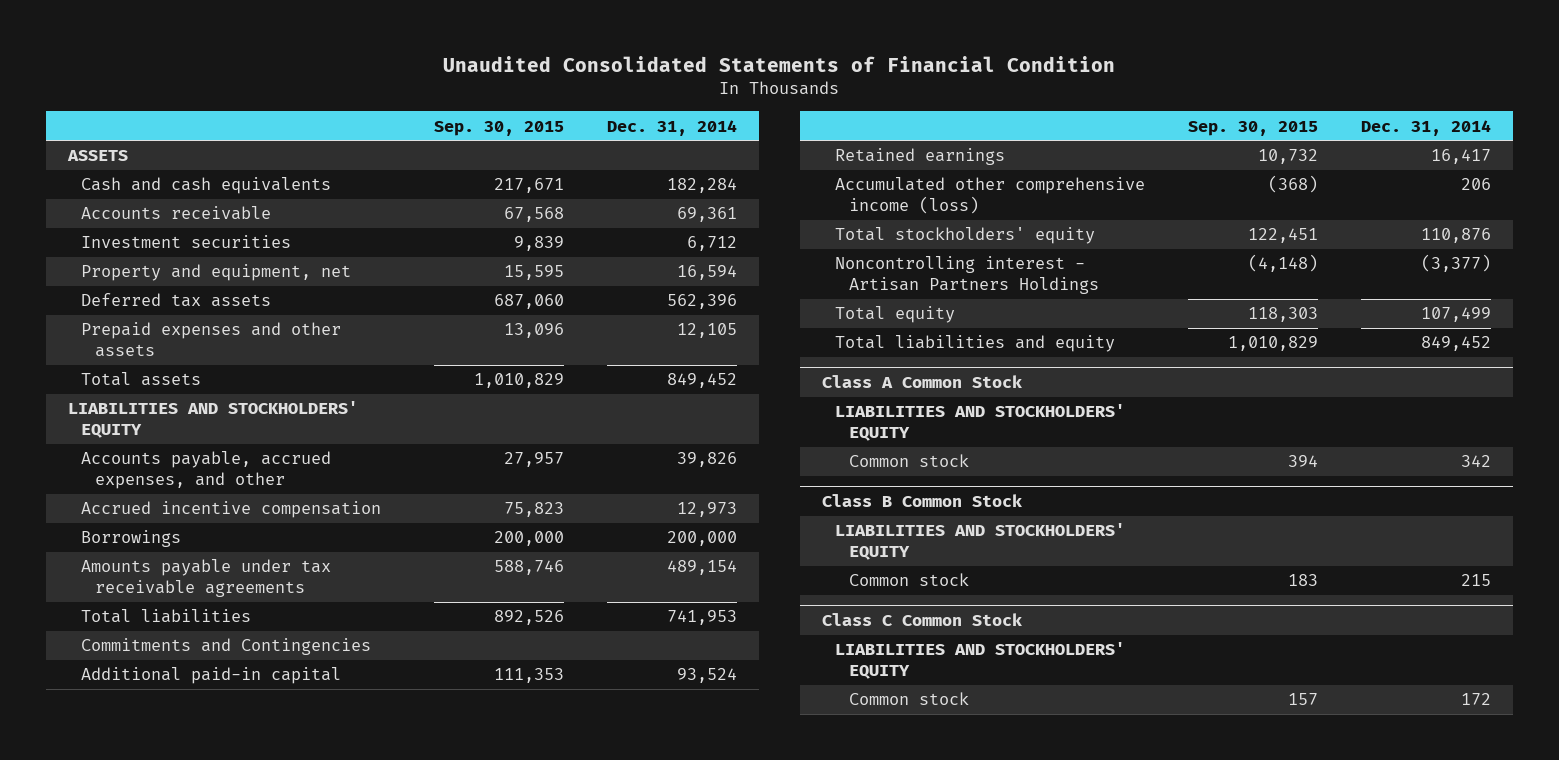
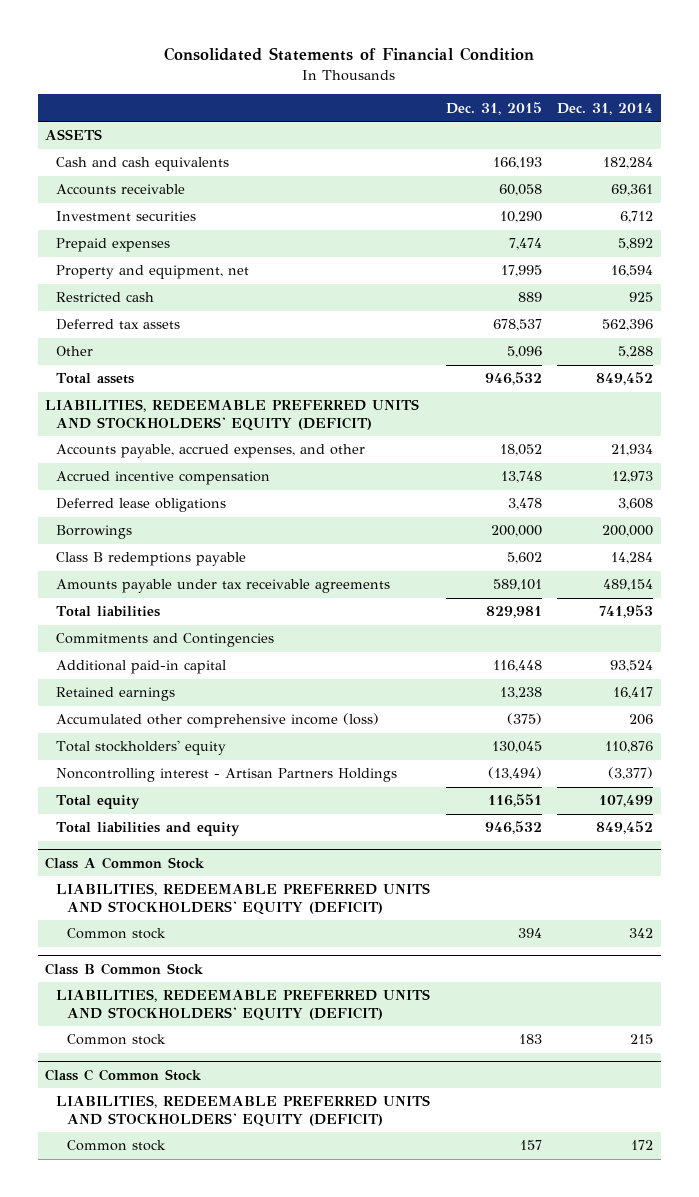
- Unaudited Consolidated Statements of Financial Condition
+ Consolidated Statements of Financial Condition
- | Sep. 30, 2015 | Dec. 31, 2014
+ | Dec. 31, 2015 | Dec. 31, 2014
+ Prepaid expenses | 7,474 | 5,892
+ Restricted cash | 889 | 925
- Prepaid expenses and other assets | 13,096 | 12,105
+ Other | 5,096 | 5,288
- LIABILITIES AND STOCKHOLDERS' EQUITY
- Accounts payable, accrued expenses, and other | 27,957 | 39,826
+ LIABILITIES, REDEEMABLE PREFERRED UNITS AND STOCKHOLDERS' EQUITY (DEFICIT)
+ Accounts payable, accrued expenses, and other | 18,052 | 21,934
+ Deferred lease obligations | 3,478 | 3,608
+ Class B redemptions payable | 5,602 | 14,284
@ Class A Common Stock
- LIABILITIES AND STOCKHOLDERS' EQUITY
+ LIABILITIES, REDEEMABLE PREFERRED UNITS AND STOCKHOLDERS' EQUITY (DEFICIT)
@ Class B Common Stock
- LIABILITIES AND STOCKHOLDERS' EQUITY
+ LIABILITIES, REDEEMABLE PREFERRED UNITS AND STOCKHOLDERS' EQUITY (DEFICIT)
@ Class C Common Stock
- LIABILITIES AND STOCKHOLDERS' EQUITY
+ LIABILITIES, REDEEMABLE PREFERRED UNITS AND STOCKHOLDERS' EQUITY (DEFICIT)

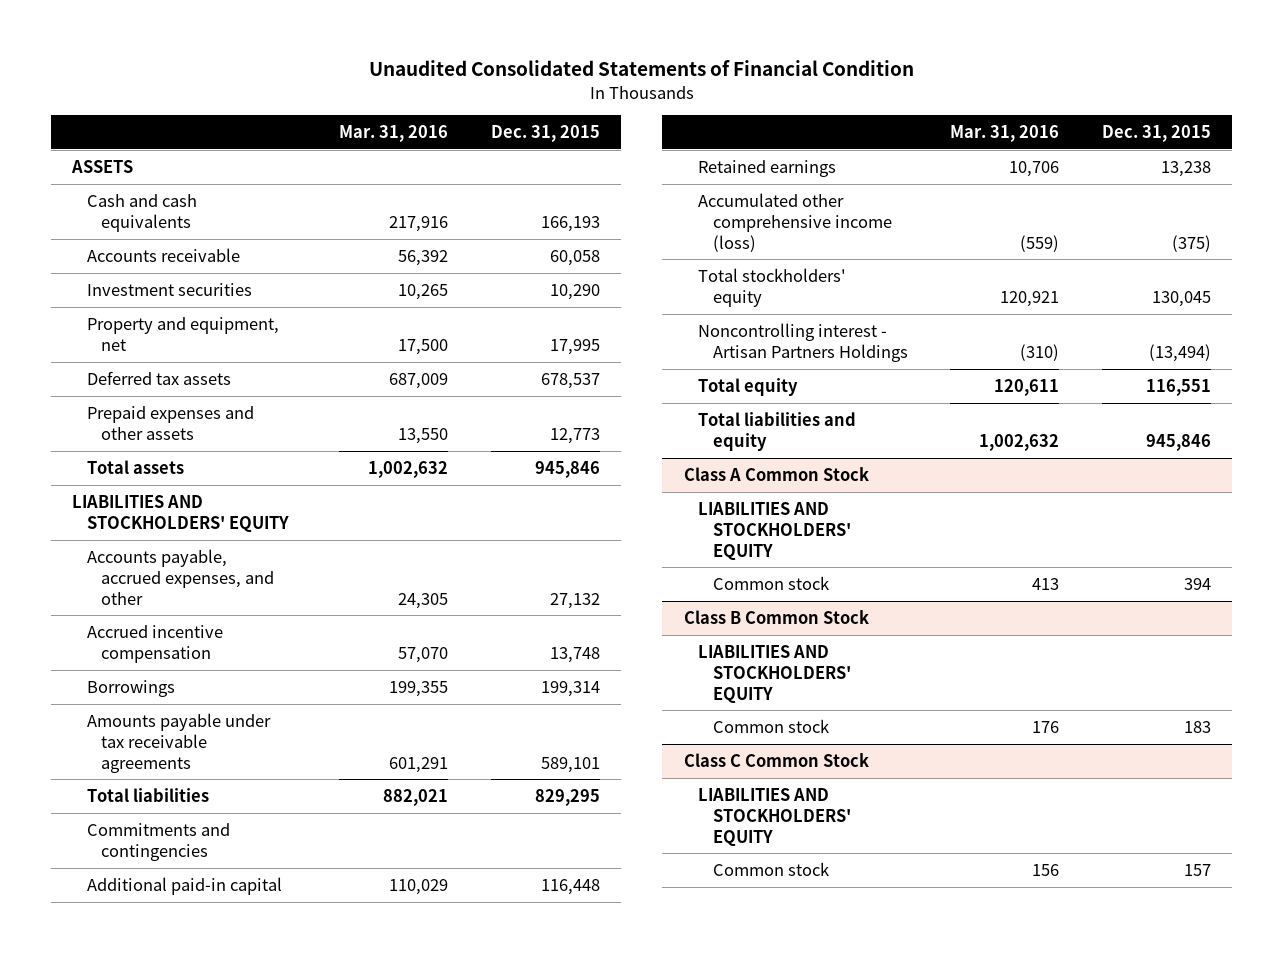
- Consolidated Statements of Financial Condition
+ Unaudited Consolidated Statements of Financial Condition
- | Dec. 31, 2015 | Dec. 31, 2014
+ | Mar. 31, 2016 | Dec. 31, 2015
- Prepaid expenses | 7,474 | 5,892
- Restricted cash | 889 | 925
- Other | 5,096 | 5,288
- Total assets | 946,532 | 849,452
- LIABILITIES, REDEEMABLE PREFERRED UNITS AND STOCKHOLDERS' EQUITY (DEFICIT)
- Accounts payable, accrued expenses, and other | 18,052 | 21,934
+ Prepaid expenses and other assets | 13,550 | 12,773
+ Total assets | 1,002,632 | 945,846
+ LIABILITIES AND STOCKHOLDERS' EQUITY
+ Accounts payable, accrued expenses, and other | 24,305 | 27,132
- Deferred lease obligations | 3,478 | 3,608
- Borrowings | 200,000 | 200,000
- Class B redemptions payable | 5,602 | 14,284
+ Borrowings | 199,355 | 199,314
- Total liabilities | 829,981 | 741,953
- Commitments and Contingencies
+ Total liabilities | 882,021 | 829,295
+ Commitments and contingencies
- Total liabilities and equity | 946,532 | 849,452
+ Total liabilities and equity | 1,002,632 | 945,846
@ Class A Common Stock
- LIABILITIES, REDEEMABLE PREFERRED UNITS AND STOCKHOLDERS' EQUITY (DEFICIT)
+ LIABILITIES AND STOCKHOLDERS' EQUITY
@ Class B Common Stock
- LIABILITIES, REDEEMABLE PREFERRED UNITS AND STOCKHOLDERS' EQUITY (DEFICIT)
+ LIABILITIES AND STOCKHOLDERS' EQUITY
@ Class C Common Stock
- LIABILITIES, REDEEMABLE PREFERRED UNITS AND STOCKHOLDERS' EQUITY (DEFICIT)
+ LIABILITIES AND STOCKHOLDERS' EQUITY

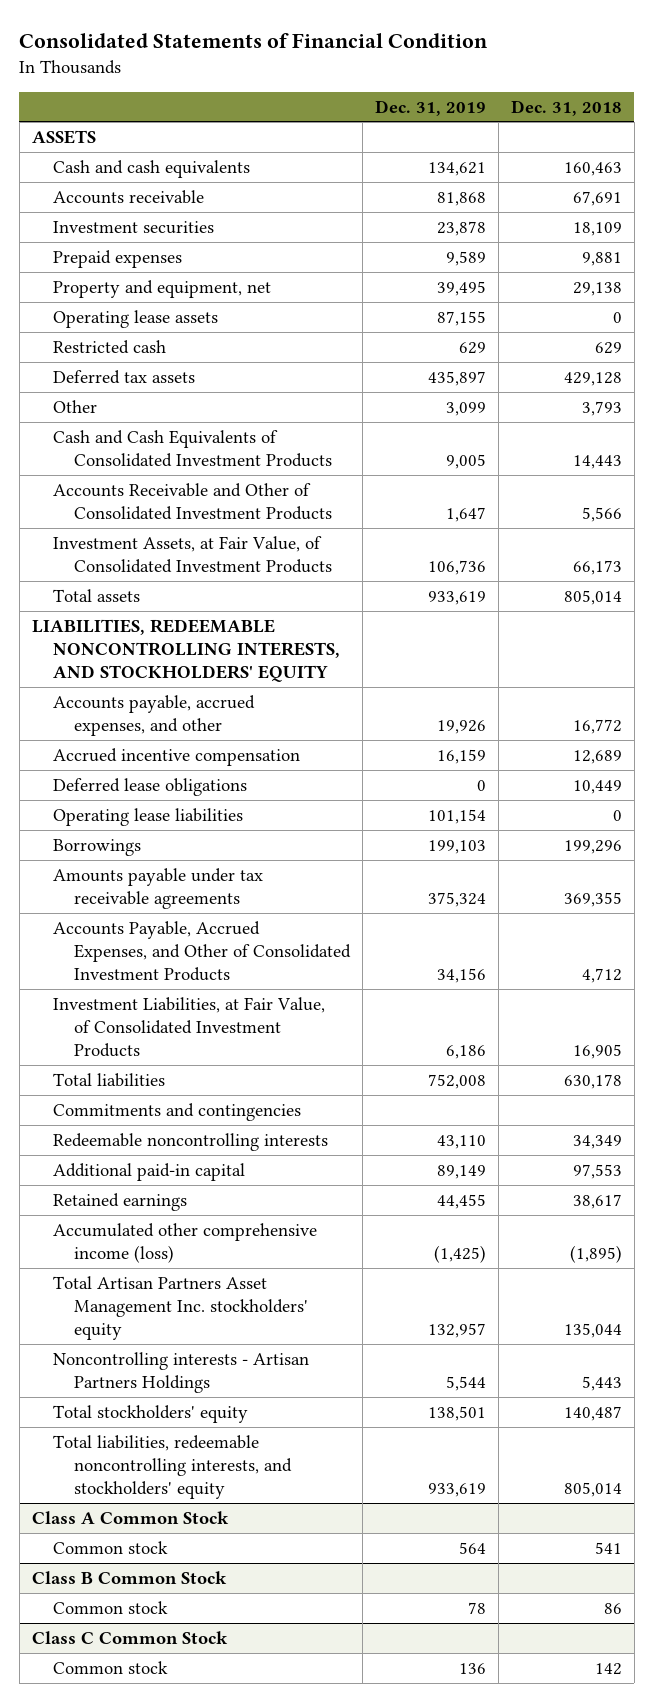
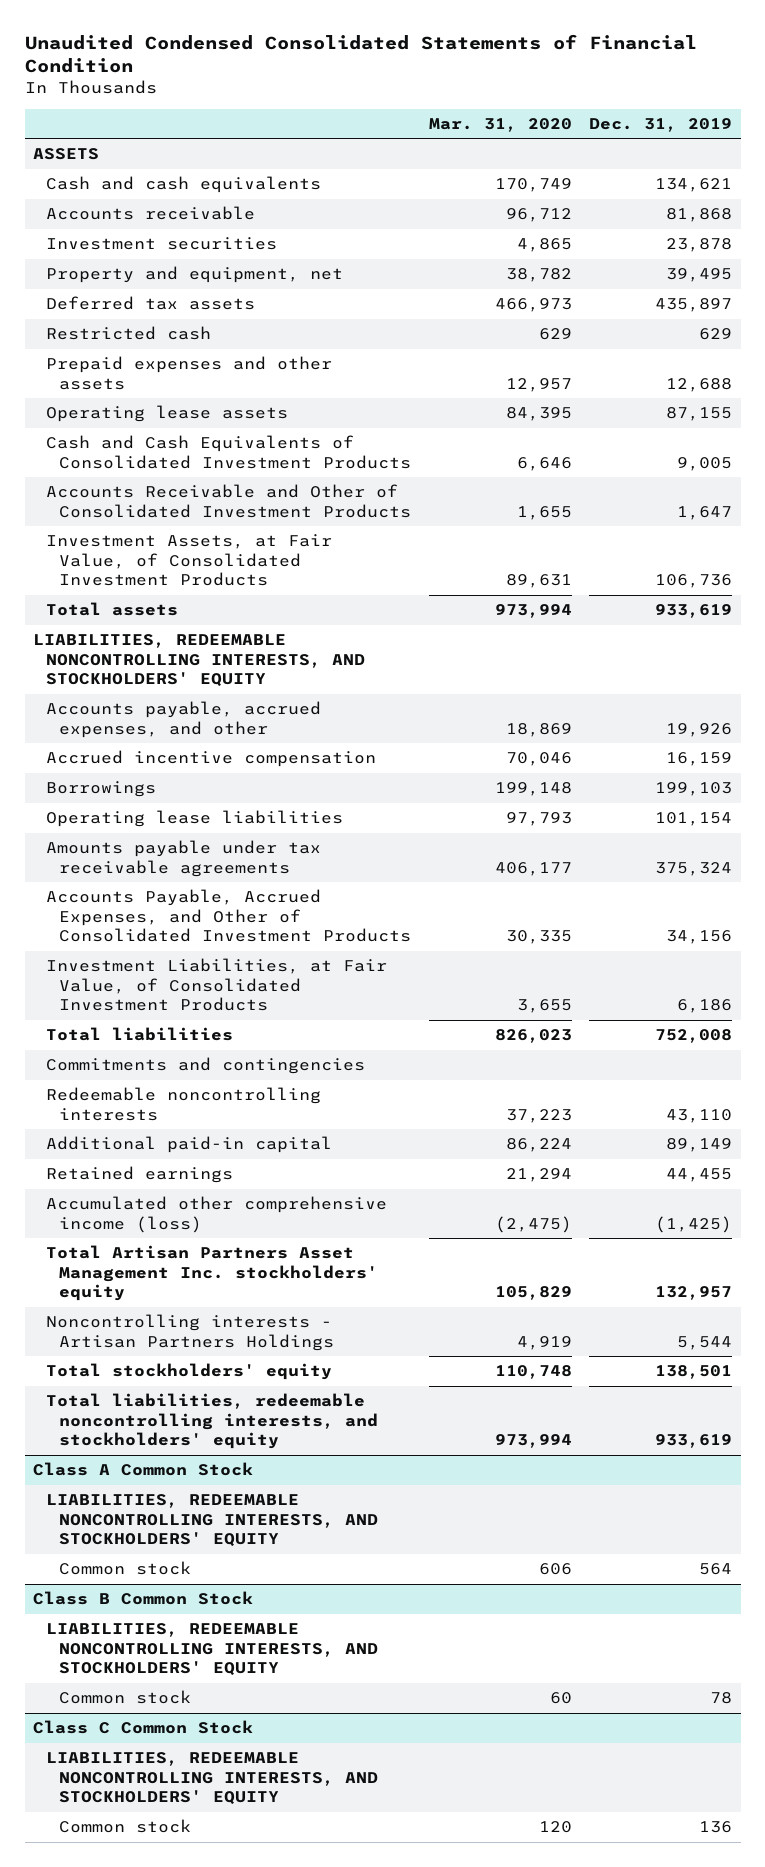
- Consolidated Statements of Financial Condition
+ Unaudited Condensed Consolidated Statements of Financial Condition
- | Dec. 31, 2019 | Dec. 31, 2018
+ | Mar. 31, 2020 | Dec. 31, 2019
- Prepaid expenses | 9,589 | 9,881
- Other | 3,099 | 3,793
moved down: Restricted cash | 629 | 629
+ Prepaid expenses and other assets | 12,957 | 12,688
moved down: Operating lease assets | 84,395 | 87,155
- Deferred lease obligations | 0 | 10,449
moved down: Operating lease liabilities | 97,793 | 101,154
@ Class A Common Stock
+ LIABILITIES, REDEEMABLE NONCONTROLLING INTERESTS, AND STOCKHOLDERS' EQUITY
@ Class B Common Stock
+ LIABILITIES, REDEEMABLE NONCONTROLLING INTERESTS, AND STOCKHOLDERS' EQUITY
@ Class C Common Stock
+ LIABILITIES, REDEEMABLE NONCONTROLLING INTERESTS, AND STOCKHOLDERS' EQUITY

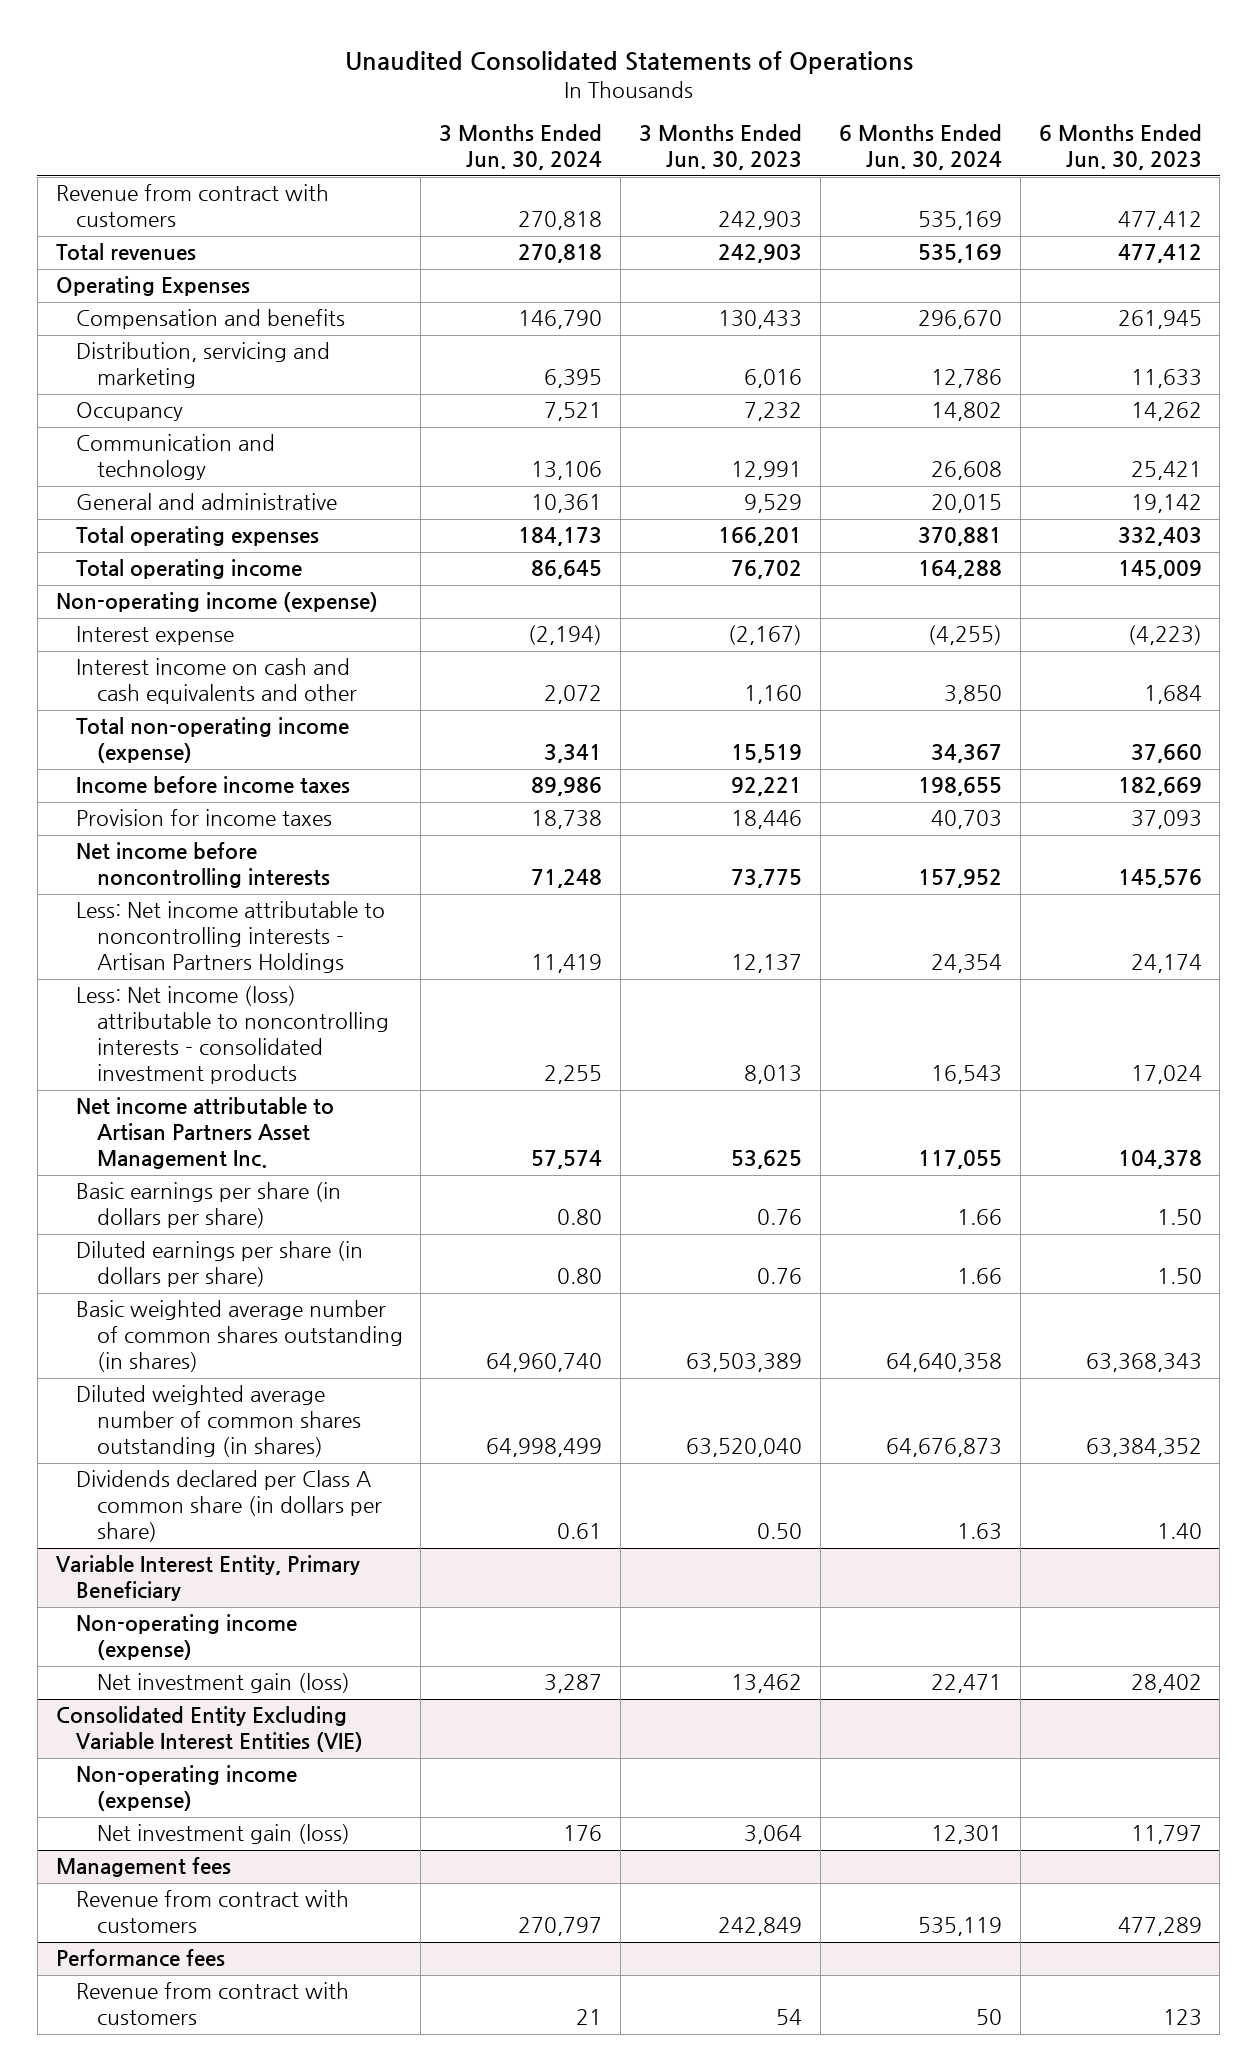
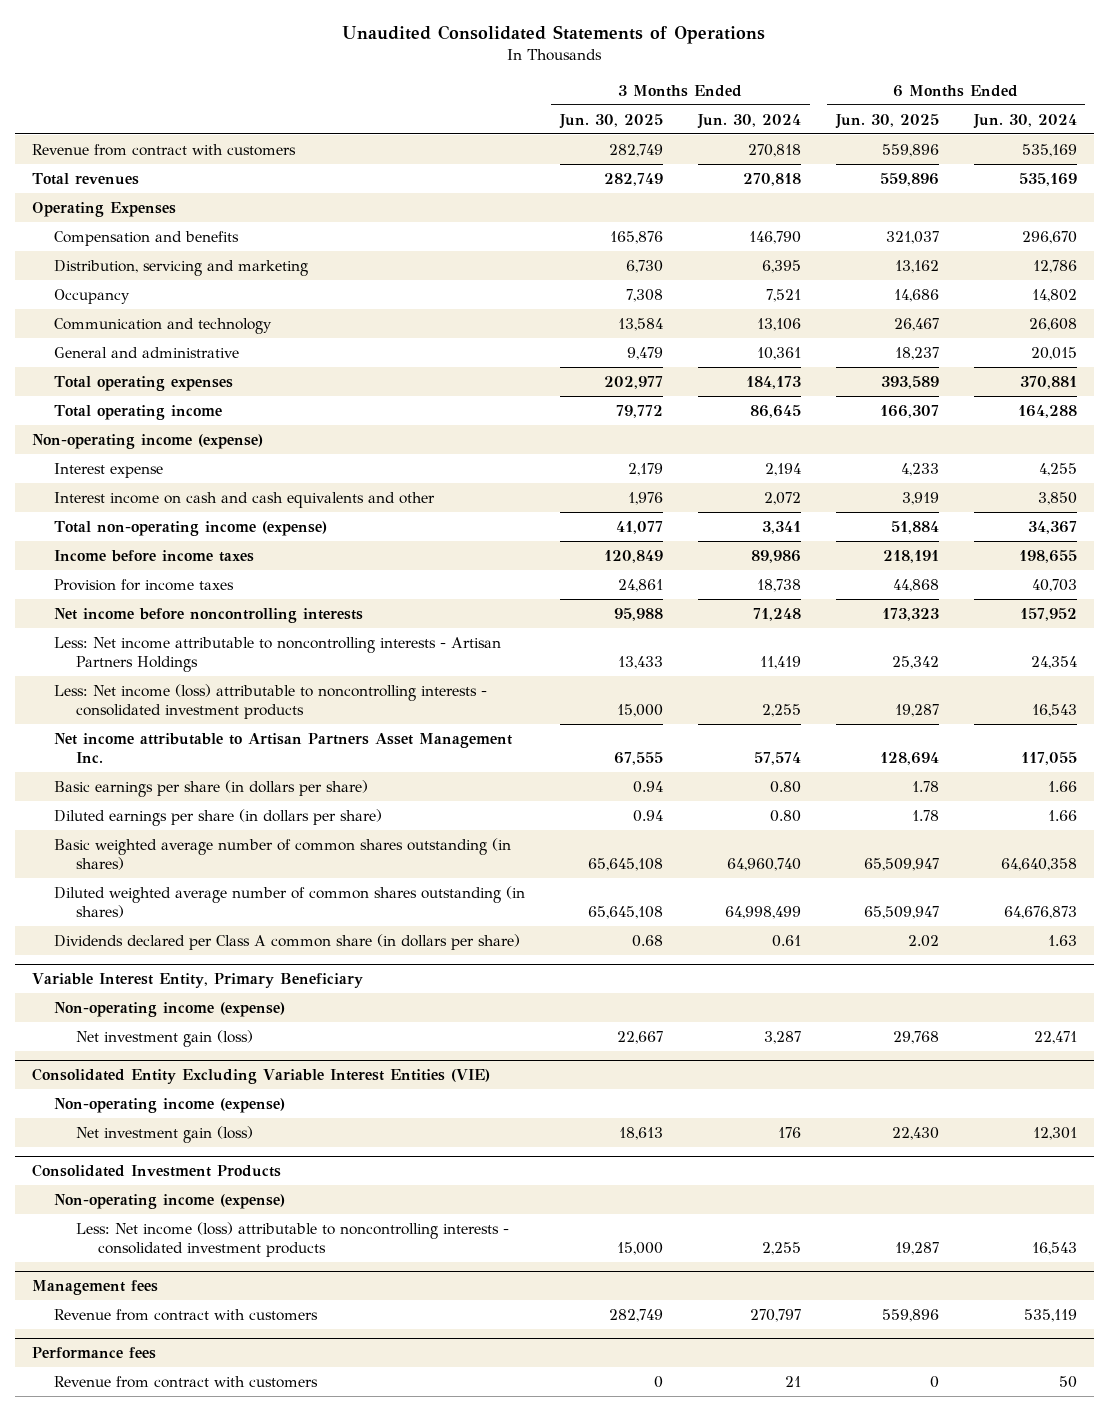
- | 3 Months Ended Jun. 30, 2024 | 3 Months Ended Jun. 30, 2023 | 6 Months Ended Jun. 30, 2024 | 6 Months Ended Jun. 30, 2023
+ | 3 Months Ended Jun. 30, 2025 | 3 Months Ended Jun. 30, 2024 | 6 Months Ended Jun. 30, 2025 | 6 Months Ended Jun. 30, 2024
- Interest expense | (2,194) | (2,167) | (4,255) | (4,223)
+ Interest expense | 2,179 | 2,194 | 4,233 | 4,255
+ Consolidated Investment Products
+ Non-operating income (expense)
+ Less: Net income (loss) attributable to noncontrolling interests - consolidated investment products | 15,000 | 2,255 | 19,287 | 16,543

